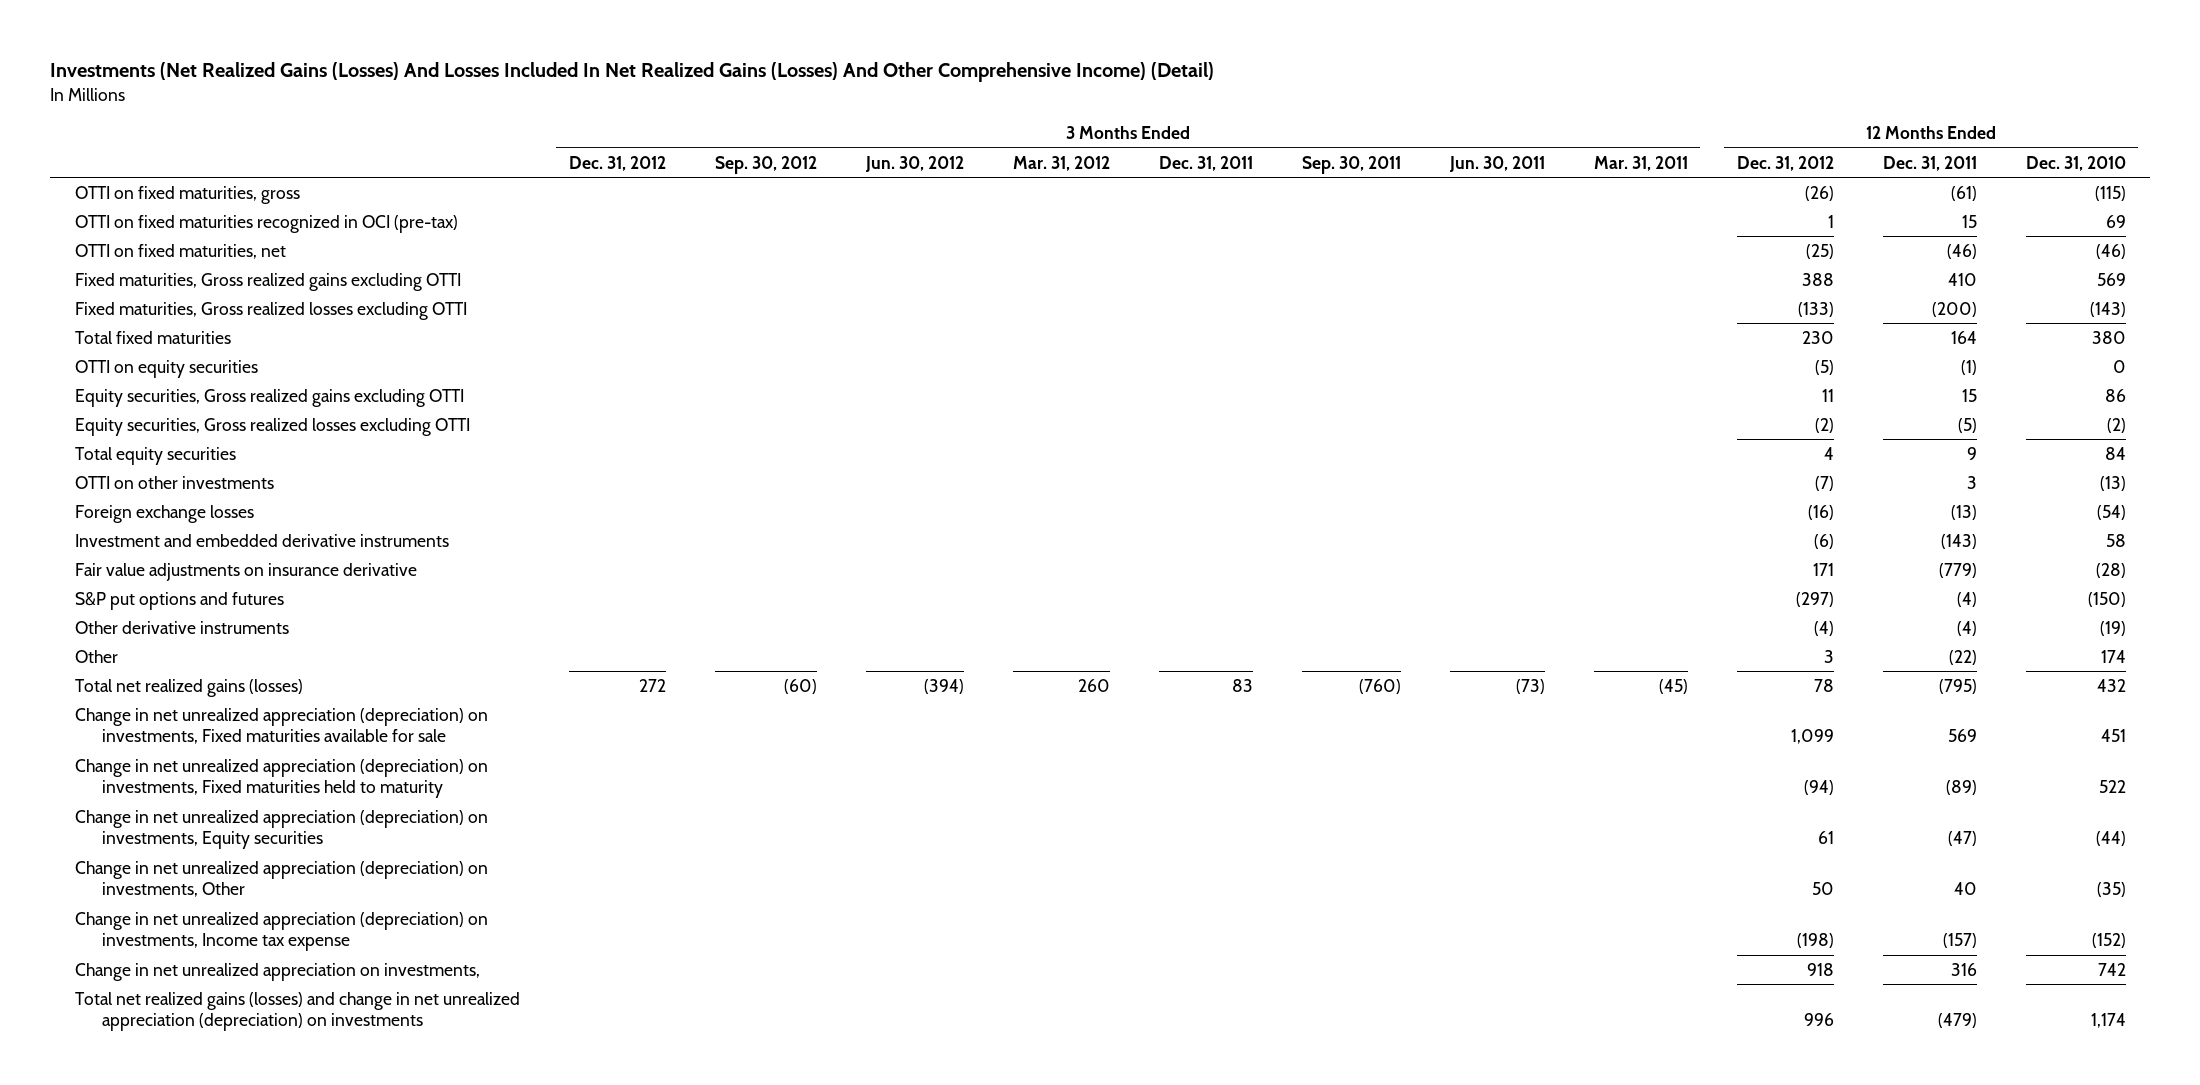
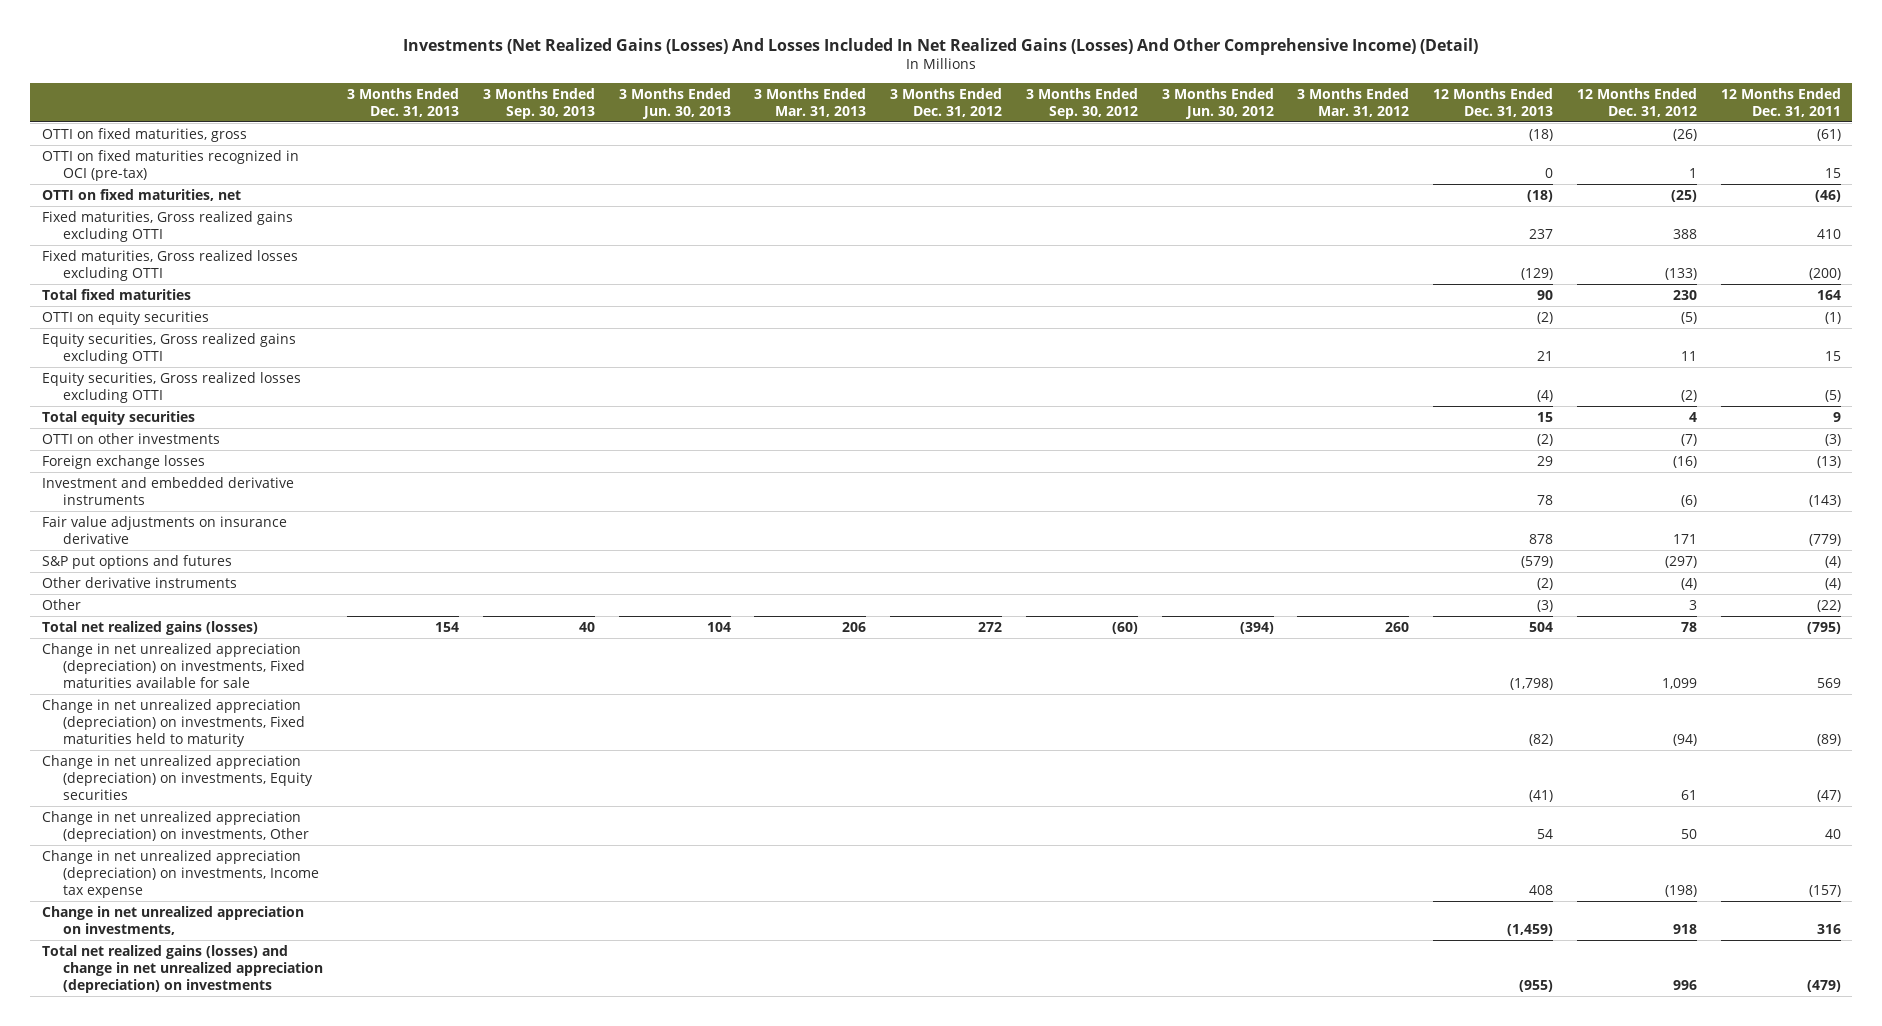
- | 3 Months Ended Dec. 31, 2012 | 3 Months Ended Sep. 30, 2012 | 3 Months Ended Jun. 30, 2012 | 3 Months Ended Mar. 31, 2012 | 3 Months Ended Dec. 31, 2011 | 3 Months Ended Sep. 30, 2011 | 3 Months Ended Jun. 30, 2011 | 3 Months Ended Mar. 31, 2011 | 12 Months Ended Dec. 31, 2012 | 12 Months Ended Dec. 31, 2011 | 12 Months Ended Dec. 31, 2010
+ | 3 Months Ended Dec. 31, 2013 | 3 Months Ended Sep. 30, 2013 | 3 Months Ended Jun. 30, 2013 | 3 Months Ended Mar. 31, 2013 | 3 Months Ended Dec. 31, 2012 | 3 Months Ended Sep. 30, 2012 | 3 Months Ended Jun. 30, 2012 | 3 Months Ended Mar. 31, 2012 | 12 Months Ended Dec. 31, 2013 | 12 Months Ended Dec. 31, 2012 | 12 Months Ended Dec. 31, 2011
- OTTI on other investments | | | | | | | | | (7) | 3 | (13)
+ OTTI on other investments | | | | | | | | | (2) | (7) | (3)

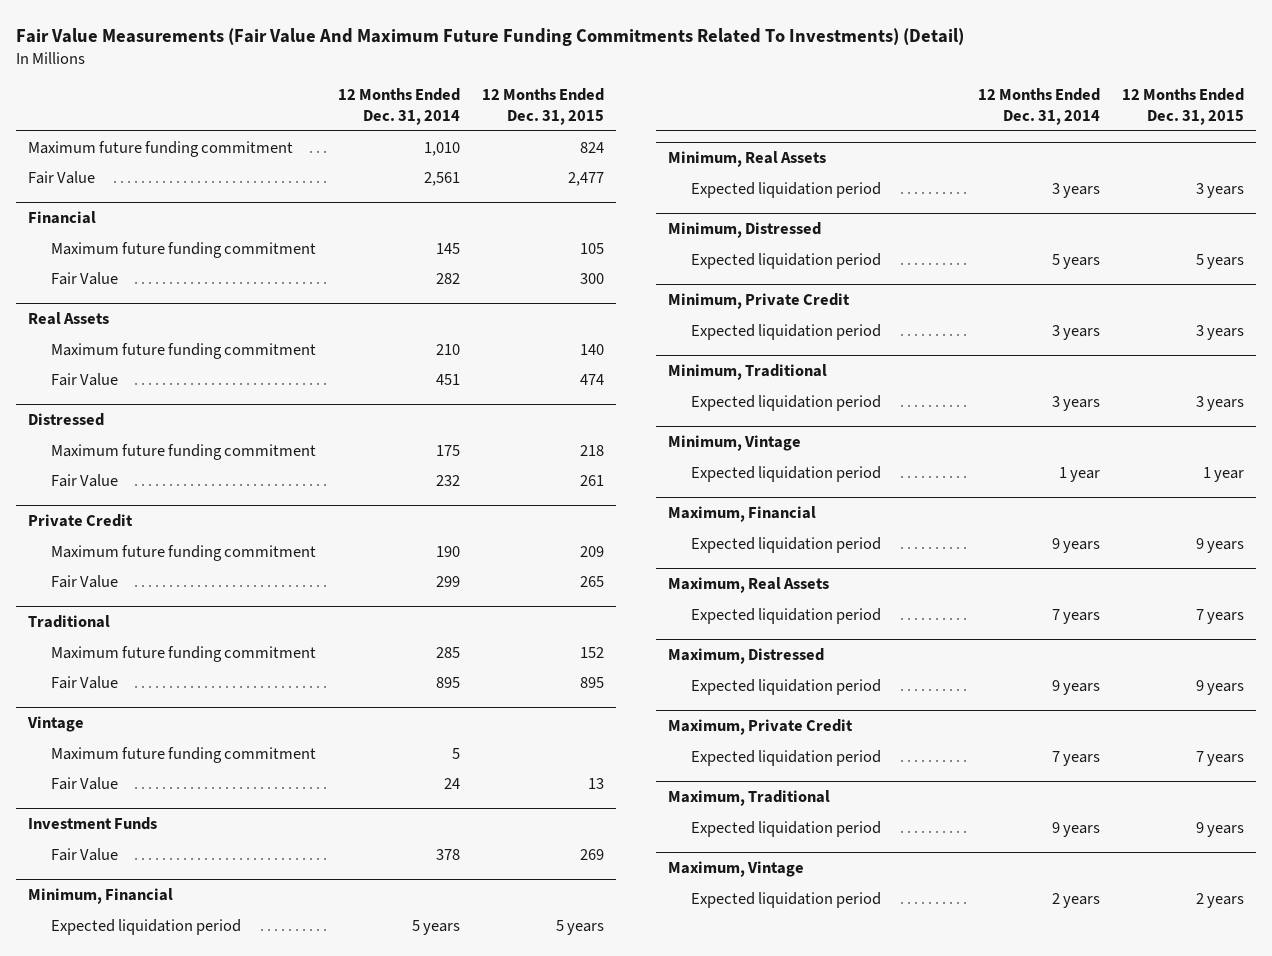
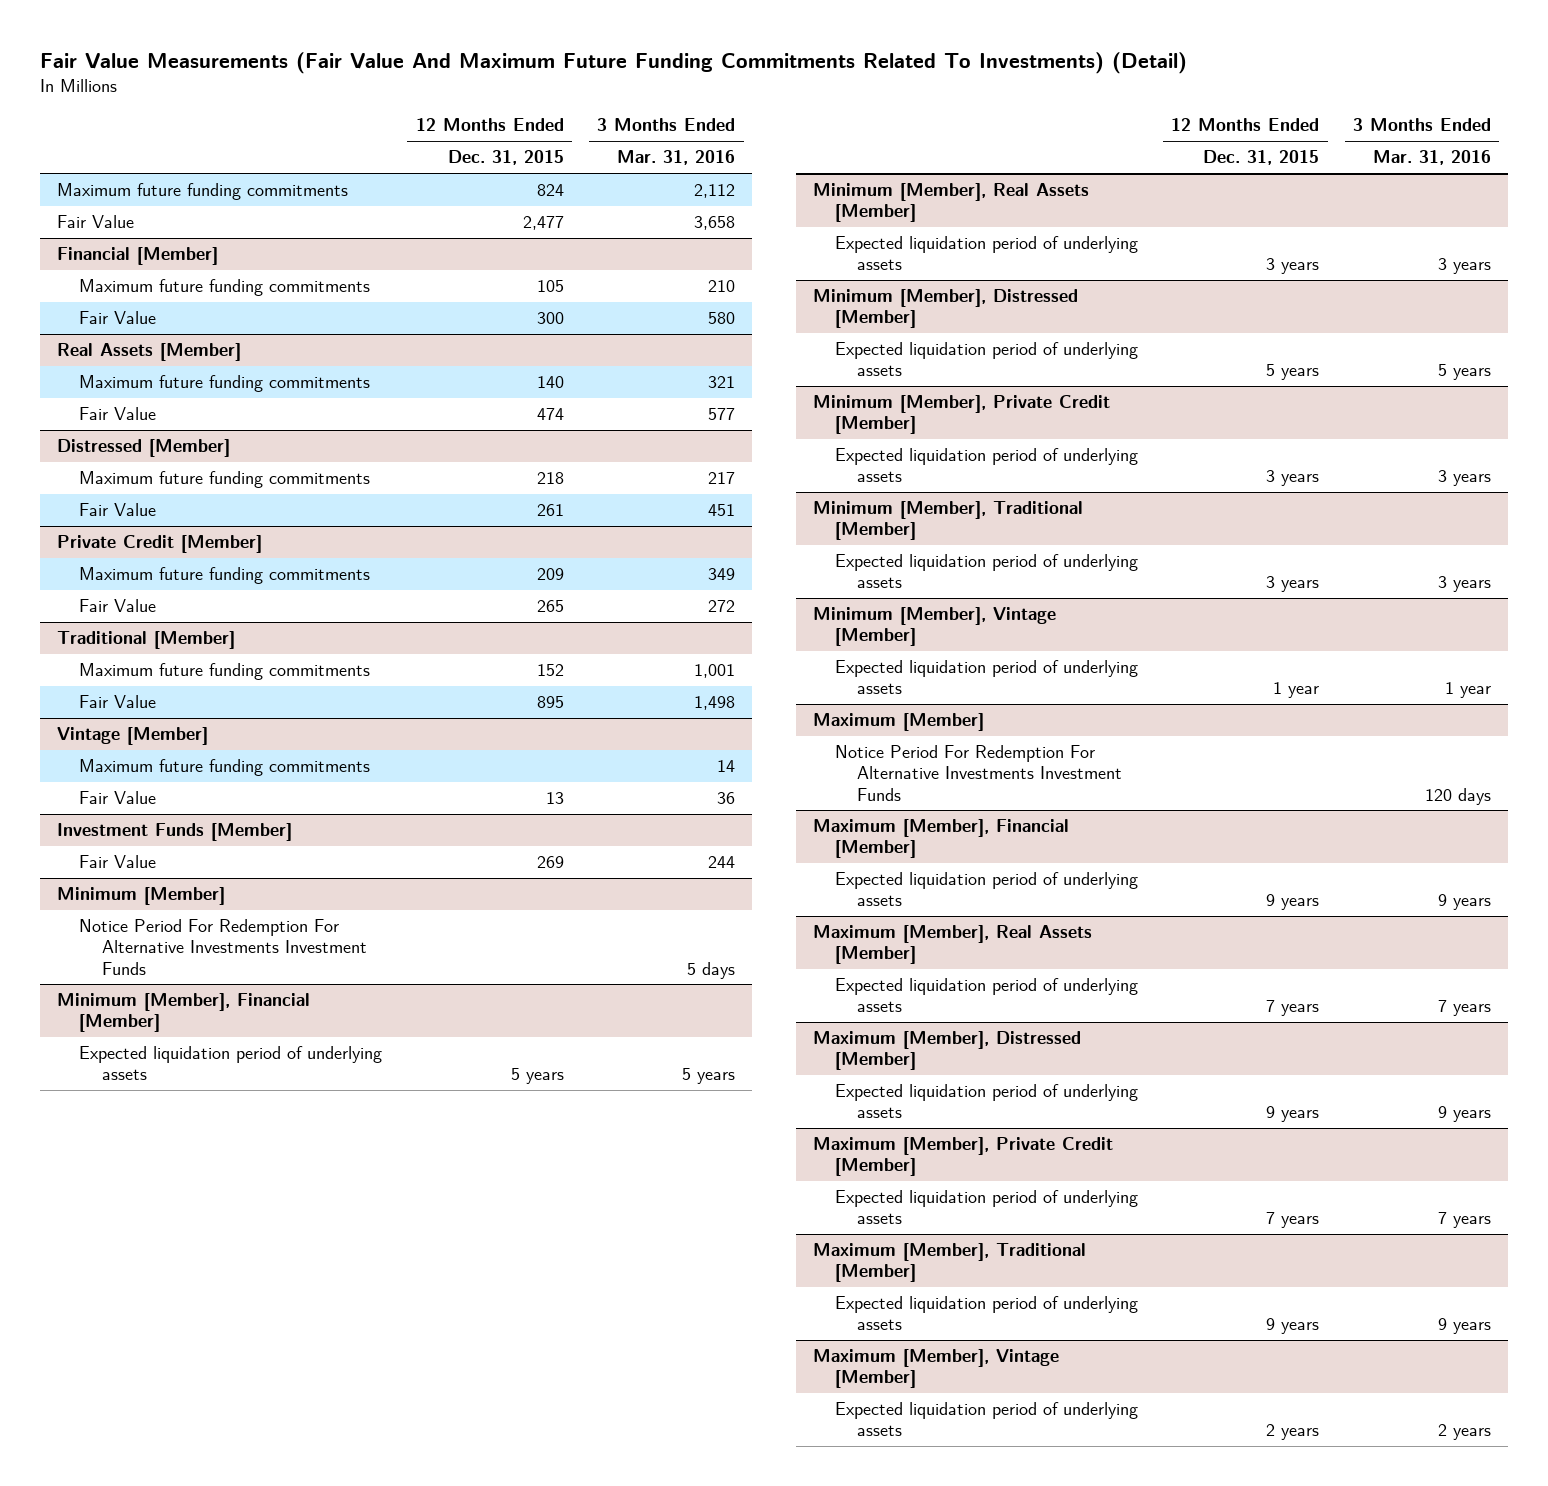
- | 12 Months Ended Dec. 31, 2014 | 12 Months Ended Dec. 31, 2015
+ | 12 Months Ended Dec. 31, 2015 | 3 Months Ended Mar. 31, 2016
- Maximum future funding commitment | 1,010 | 824
+ Maximum future funding commitments | 824 | 2,112
- Financial
- Maximum future funding commitment | 145 | 105
+ Financial [Member]
+ Maximum future funding commitments | 105 | 210
- Real Assets
- Maximum future funding commitment | 210 | 140
+ Real Assets [Member]
+ Maximum future funding commitments | 140 | 321
- Distressed
- Maximum future funding commitment | 175 | 218
+ Distressed [Member]
+ Maximum future funding commitments | 218 | 217
- Private Credit
- Maximum future funding commitment | 190 | 209
+ Private Credit [Member]
+ Maximum future funding commitments | 209 | 349
- Traditional
- Maximum future funding commitment | 285 | 152
+ Traditional [Member]
+ Maximum future funding commitments | 152 | 1,001
- Vintage
- Maximum future funding commitment | 5 |
+ Vintage [Member]
+ Maximum future funding commitments | | 14
- Investment Funds
+ Investment Funds [Member]
- Minimum, Financial
- Expected liquidation period | 5 years | 5 years
- Minimum, Real Assets
- Expected liquidation period | 3 years | 3 years
- Minimum, Distressed
- Expected liquidation period | 5 years | 5 years
- Minimum, Private Credit
- Expected liquidation period | 3 years | 3 years
- Minimum, Traditional
- Expected liquidation period | 3 years | 3 years
- Minimum, Vintage
- Expected liquidation period | 1 year | 1 year
- Maximum, Financial
- Expected liquidation period | 9 years | 9 years
- Maximum, Real Assets
- Expected liquidation period | 7 years | 7 years
- Maximum, Distressed
- Expected liquidation period | 9 years | 9 years
- Maximum, Private Credit
- Expected liquidation period | 7 years | 7 years
- Maximum, Traditional
- Expected liquidation period | 9 years | 9 years
- Maximum, Vintage
- Expected liquidation period | 2 years | 2 years
+ Minimum [Member]
+ Notice Period For Redemption For Alternative Investments Investment Funds | | 5 days
+ Minimum [Member], Financial [Member]
+ Expected liquidation period of underlying assets | 5 years | 5 years
+ Minimum [Member], Real Assets [Member]
+ Expected liquidation period of underlying assets | 3 years | 3 years
+ Minimum [Member], Distressed [Member]
+ Expected liquidation period of underlying assets | 5 years | 5 years
+ Minimum [Member], Private Credit [Member]
+ Expected liquidation period of underlying assets | 3 years | 3 years
+ Minimum [Member], Traditional [Member]
+ Expected liquidation period of underlying assets | 3 years | 3 years
+ Minimum [Member], Vintage [Member]
+ Expected liquidation period of underlying assets | 1 year | 1 year
+ Maximum [Member]
+ Notice Period For Redemption For Alternative Investments Investment Funds | | 120 days
+ Maximum [Member], Financial [Member]
+ Expected liquidation period of underlying assets | 9 years | 9 years
+ Maximum [Member], Real Assets [Member]
+ Expected liquidation period of underlying assets | 7 years | 7 years
+ Maximum [Member], Distressed [Member]
+ Expected liquidation period of underlying assets | 9 years | 9 years
+ Maximum [Member], Private Credit [Member]
+ Expected liquidation period of underlying assets | 7 years | 7 years
+ Maximum [Member], Traditional [Member]
+ Expected liquidation period of underlying assets | 9 years | 9 years
+ Maximum [Member], Vintage [Member]
+ Expected liquidation period of underlying assets | 2 years | 2 years

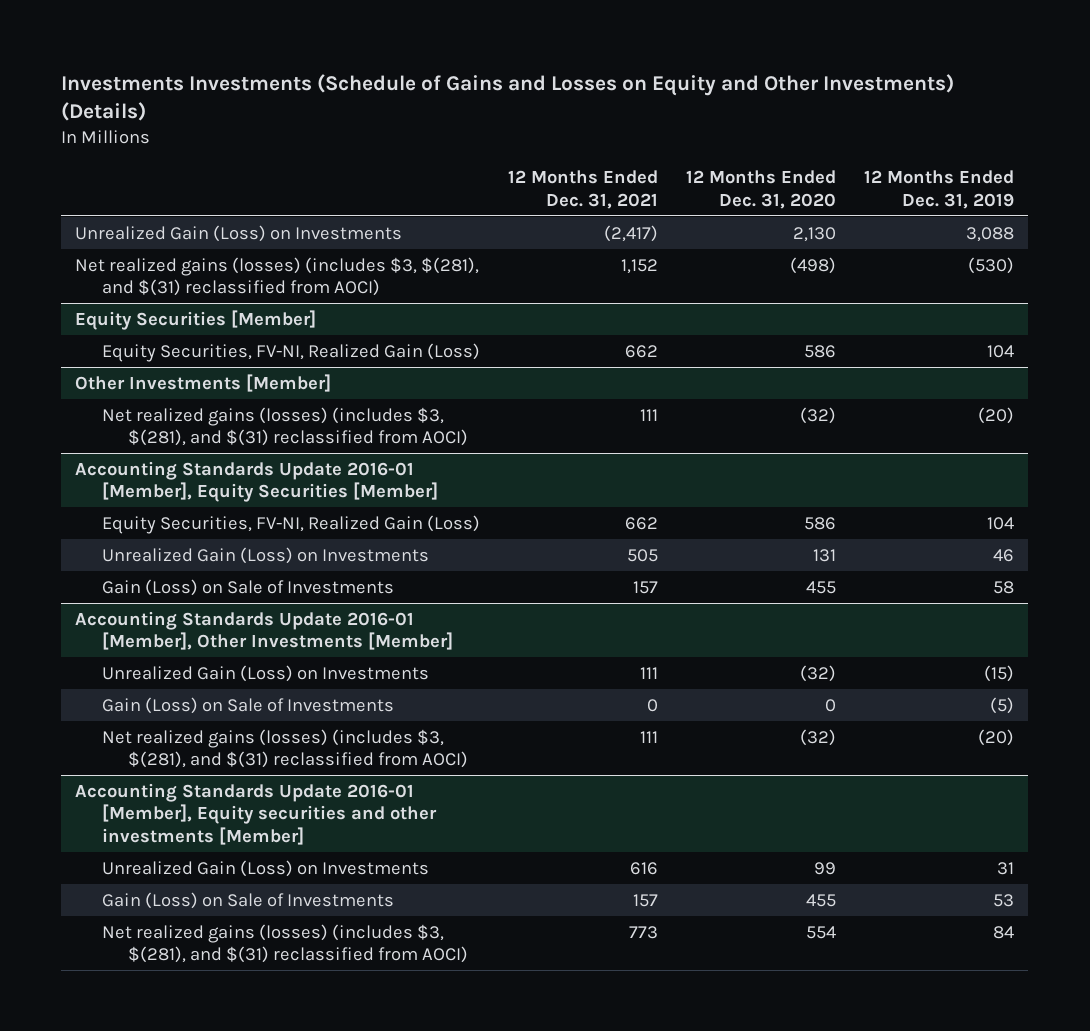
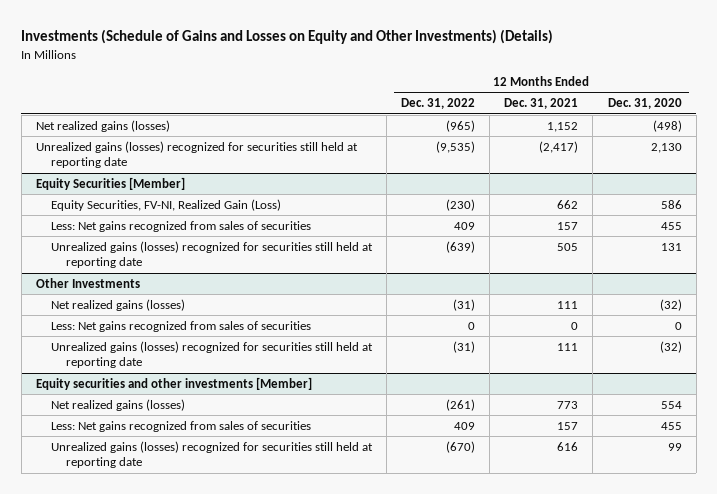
- Investments Investments (Schedule of Gains and Losses on Equity and Other Investments) (Details)
+ Investments (Schedule of Gains and Losses on Equity and Other Investments) (Details)
- | 12 Months Ended Dec. 31, 2021 | 12 Months Ended Dec. 31, 2020 | 12 Months Ended Dec. 31, 2019
+ | 12 Months Ended Dec. 31, 2022 | 12 Months Ended Dec. 31, 2021 | 12 Months Ended Dec. 31, 2020
- Unrealized Gain (Loss) on Investments | (2,417) | 2,130 | 3,088
- Net realized gains (losses) (includes $3, $(281), and $(31) reclassified from AOCI) | 1,152 | (498) | (530)
+ Net realized gains (losses) | (965) | 1,152 | (498)
+ Unrealized gains (losses) recognized for securities still held at reporting date | (9,535) | (2,417) | 2,130
- Other Investments [Member]
- Net realized gains (losses) (includes $3, $(281), and $(31) reclassified from AOCI) | 111 | (32) | (20)
- Accounting Standards Update 2016-01 [Member], Equity Securities [Member]
- Equity Securities, FV-NI, Realized Gain (Loss) | 662 | 586 | 104
- Unrealized Gain (Loss) on Investments | 505 | 131 | 46
- Gain (Loss) on Sale of Investments | 157 | 455 | 58
- Accounting Standards Update 2016-01 [Member], Other Investments [Member]
- Unrealized Gain (Loss) on Investments | 111 | (32) | (15)
- Gain (Loss) on Sale of Investments | 0 | 0 | (5)
- Net realized gains (losses) (includes $3, $(281), and $(31) reclassified from AOCI) | 111 | (32) | (20)
- Accounting Standards Update 2016-01 [Member], Equity securities and other investments [Member]
- Unrealized Gain (Loss) on Investments | 616 | 99 | 31
- Gain (Loss) on Sale of Investments | 157 | 455 | 53
- Net realized gains (losses) (includes $3, $(281), and $(31) reclassified from AOCI) | 773 | 554 | 84
@ Equity Securities [Member]
+ Less: Net gains recognized from sales of securities | 409 | 157 | 455
+ Unrealized gains (losses) recognized for securities still held at reporting date | (639) | 505 | 131
+ Other Investments
+ Net realized gains (losses) | (31) | 111 | (32)
+ Less: Net gains recognized from sales of securities | 0 | 0 | 0
+ Unrealized gains (losses) recognized for securities still held at reporting date | (31) | 111 | (32)
+ Equity securities and other investments [Member]
+ Net realized gains (losses) | (261) | 773 | 554
+ Less: Net gains recognized from sales of securities | 409 | 157 | 455
+ Unrealized gains (losses) recognized for securities still held at reporting date | (670) | 616 | 99

